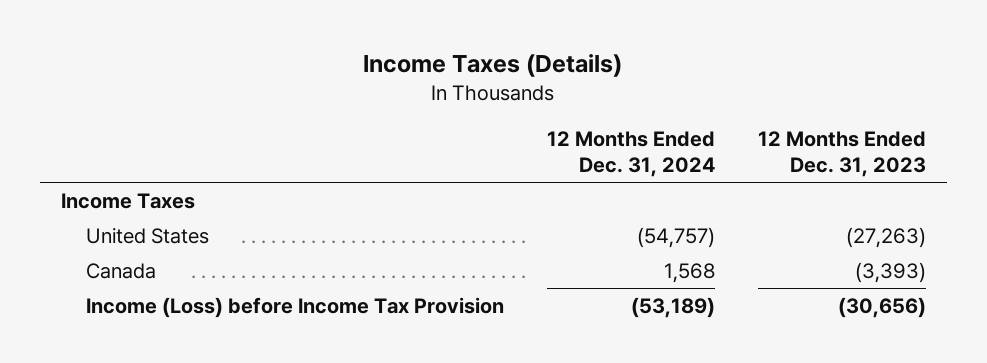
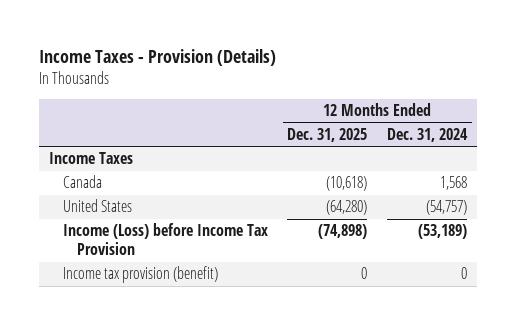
- Income Taxes (Details)
+ Income Taxes - Provision (Details)
- | 12 Months Ended Dec. 31, 2024 | 12 Months Ended Dec. 31, 2023
+ | 12 Months Ended Dec. 31, 2025 | 12 Months Ended Dec. 31, 2024
moved down: United States | (64,280) | (54,757)
+ Income tax provision (benefit) | 0 | 0

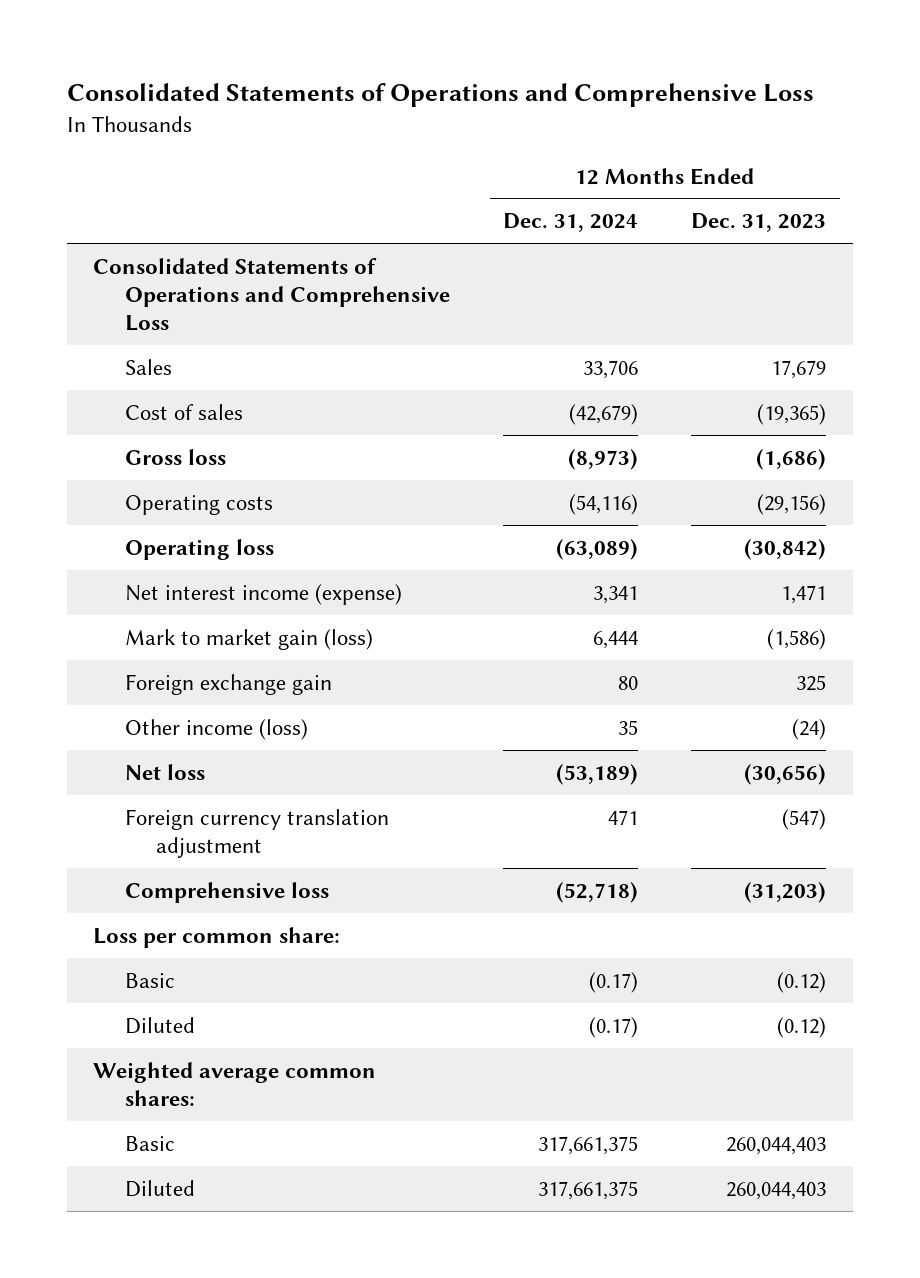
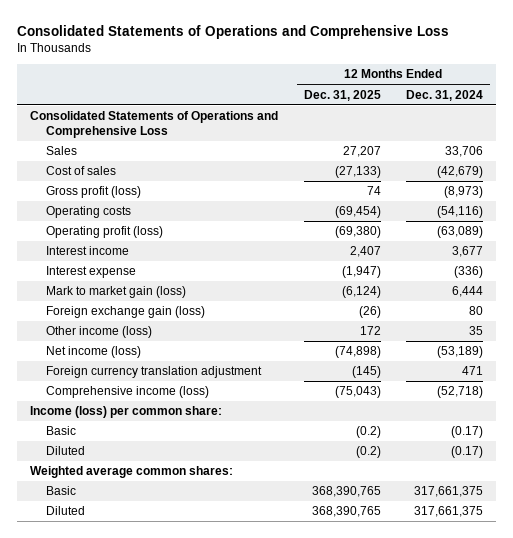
- | 12 Months Ended Dec. 31, 2024 | 12 Months Ended Dec. 31, 2023
+ | 12 Months Ended Dec. 31, 2025 | 12 Months Ended Dec. 31, 2024
- Gross loss | (8,973) | (1,686)
+ Gross profit (loss) | 74 | (8,973)
- Operating loss | (63,089) | (30,842)
- Net interest income (expense) | 3,341 | 1,471
+ Operating profit (loss) | (69,380) | (63,089)
+ Interest income | 2,407 | 3,677
+ Interest expense | (1,947) | (336)
- Foreign exchange gain | 80 | 325
+ Foreign exchange gain (loss) | (26) | 80
- Net loss | (53,189) | (30,656)
+ Net income (loss) | (74,898) | (53,189)
- Comprehensive loss | (52,718) | (31,203)
- Loss per common share:
+ Comprehensive income (loss) | (75,043) | (52,718)
+ Income (loss) per common share:

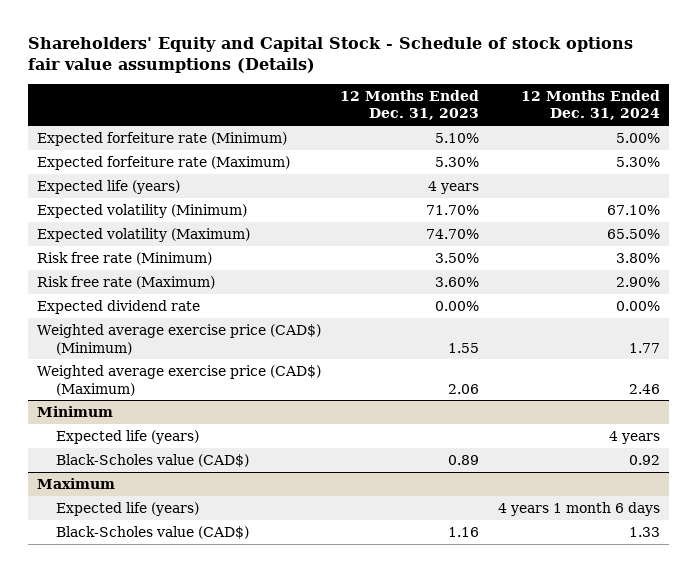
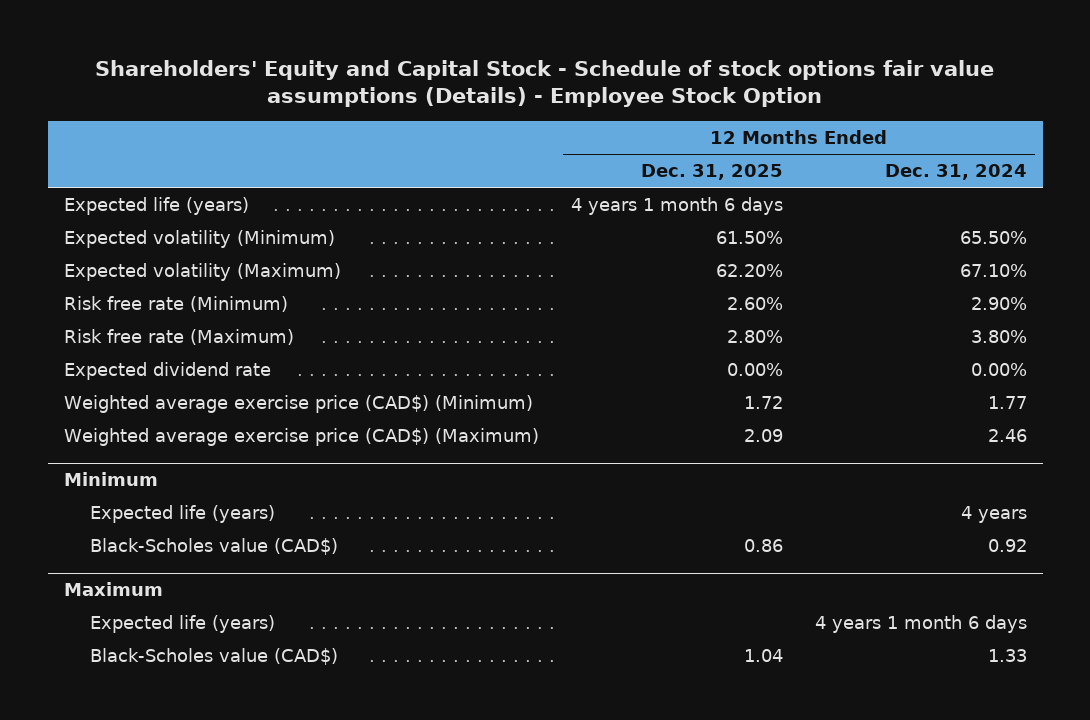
- Shareholders' Equity and Capital Stock - Schedule of stock options fair value assumptions (Details)
+ Shareholders' Equity and Capital Stock - Schedule of stock options fair value assumptions (Details) - Employee Stock Option
- | 12 Months Ended Dec. 31, 2023 | 12 Months Ended Dec. 31, 2024
+ | 12 Months Ended Dec. 31, 2025 | 12 Months Ended Dec. 31, 2024
- Expected forfeiture rate (Minimum) | 5.10% | 5.00%
- Expected forfeiture rate (Maximum) | 5.30% | 5.30%
- Expected volatility (Minimum) | 71.70% | 67.10%
- Expected volatility (Maximum) | 74.70% | 65.50%
- Risk free rate (Minimum) | 3.50% | 3.80%
- Risk free rate (Maximum) | 3.60% | 2.90%
+ Expected volatility (Minimum) | 61.50% | 65.50%
+ Expected volatility (Maximum) | 62.20% | 67.10%
+ Risk free rate (Minimum) | 2.60% | 2.90%
+ Risk free rate (Maximum) | 2.80% | 3.80%

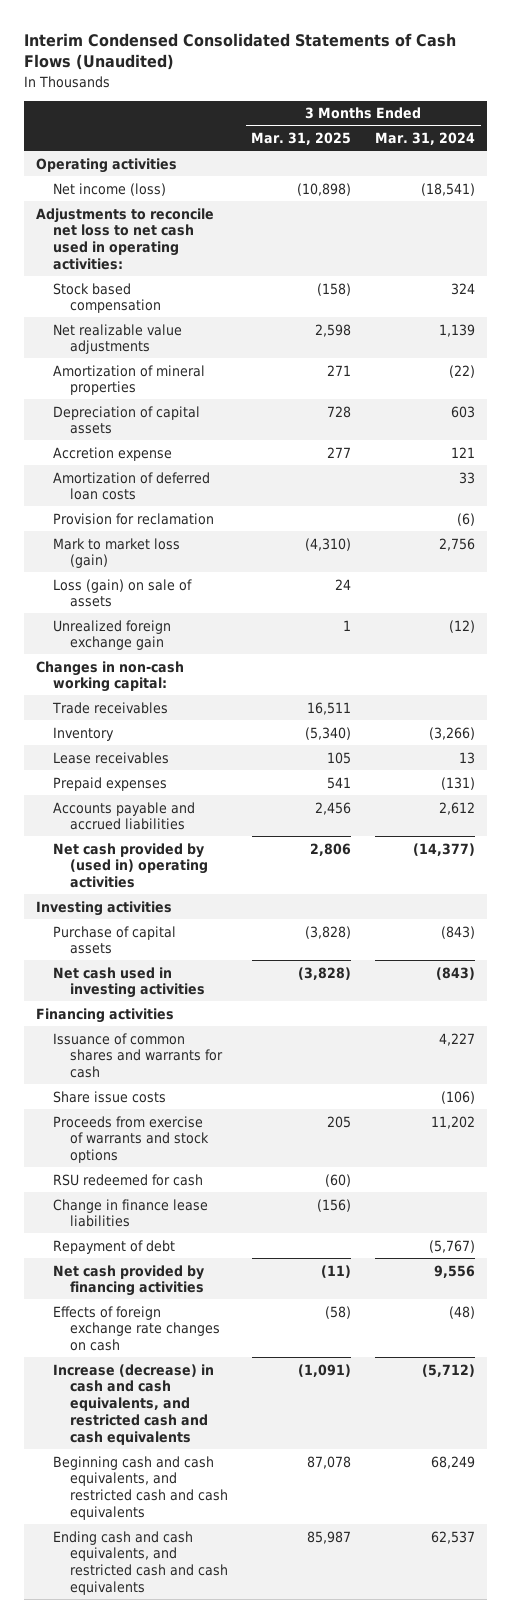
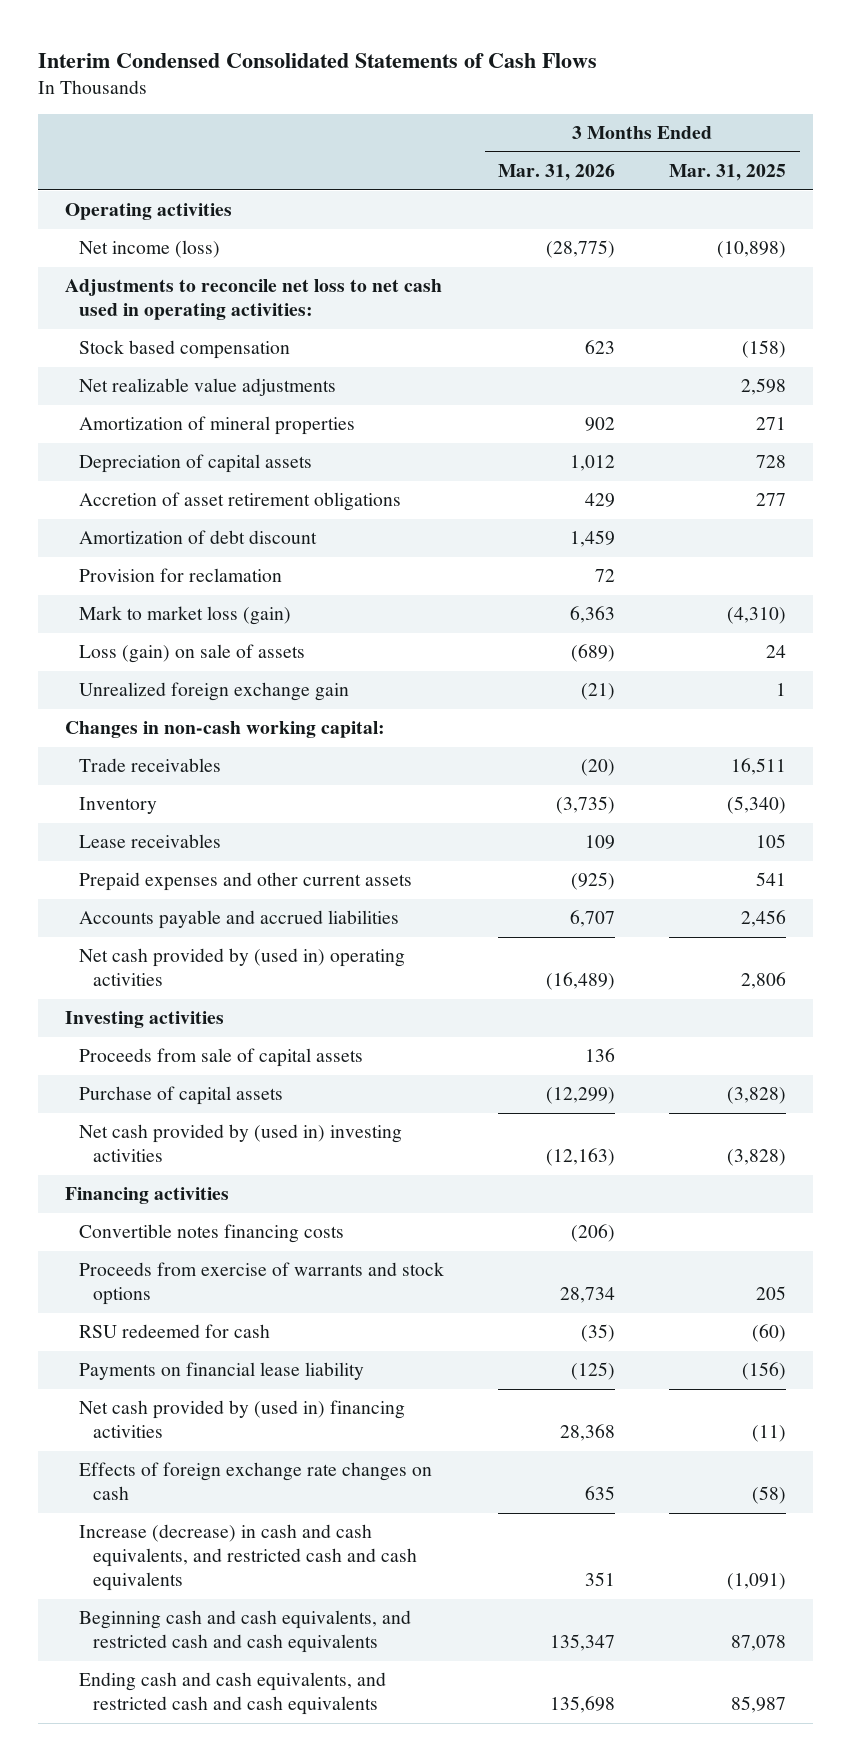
- Interim Condensed Consolidated Statements of Cash Flows (Unaudited)
+ Interim Condensed Consolidated Statements of Cash Flows
- | 3 Months Ended Mar. 31, 2025 | 3 Months Ended Mar. 31, 2024
+ | 3 Months Ended Mar. 31, 2026 | 3 Months Ended Mar. 31, 2025
- Accretion expense | 277 | 121
- Amortization of deferred loan costs | | 33
+ Accretion of asset retirement obligations | 429 | 277
+ Amortization of debt discount | 1,459 |
- Prepaid expenses | 541 | (131)
+ Prepaid expenses and other current assets | (925) | 541
+ Proceeds from sale of capital assets | 136 |
- Net cash used in investing activities | (3,828) | (843)
+ Net cash provided by (used in) investing activities | (12,163) | (3,828)
- Issuance of common shares and warrants for cash | | 4,227
- Share issue costs | | (106)
+ Convertible notes financing costs | (206) |
- Change in finance lease liabilities | (156) |
- Repayment of debt | | (5,767)
- Net cash provided by financing activities | (11) | 9,556
+ Payments on financial lease liability | (125) | (156)
+ Net cash provided by (used in) financing activities | 28,368 | (11)

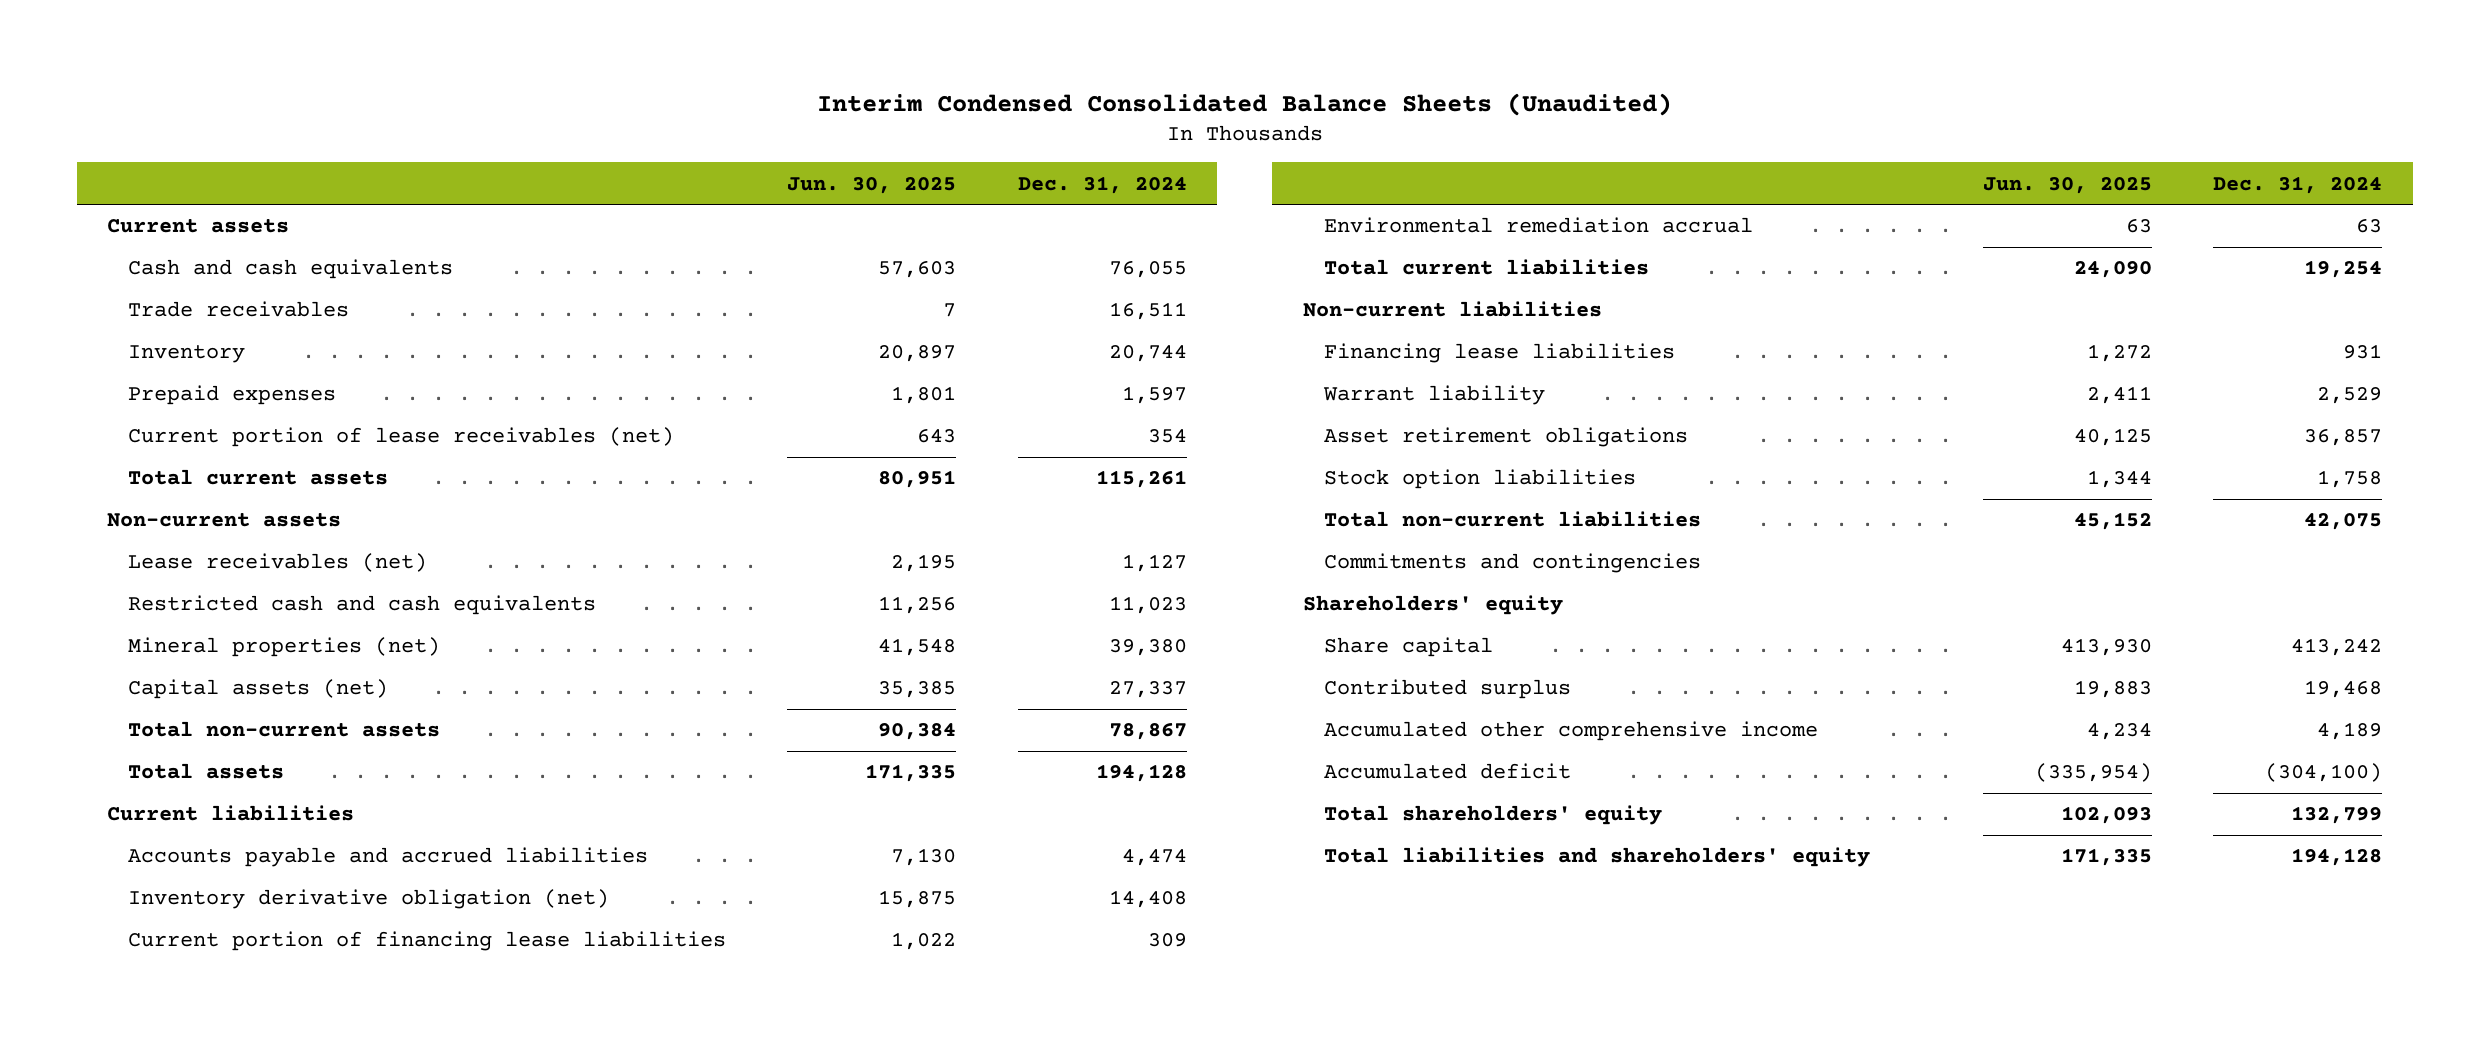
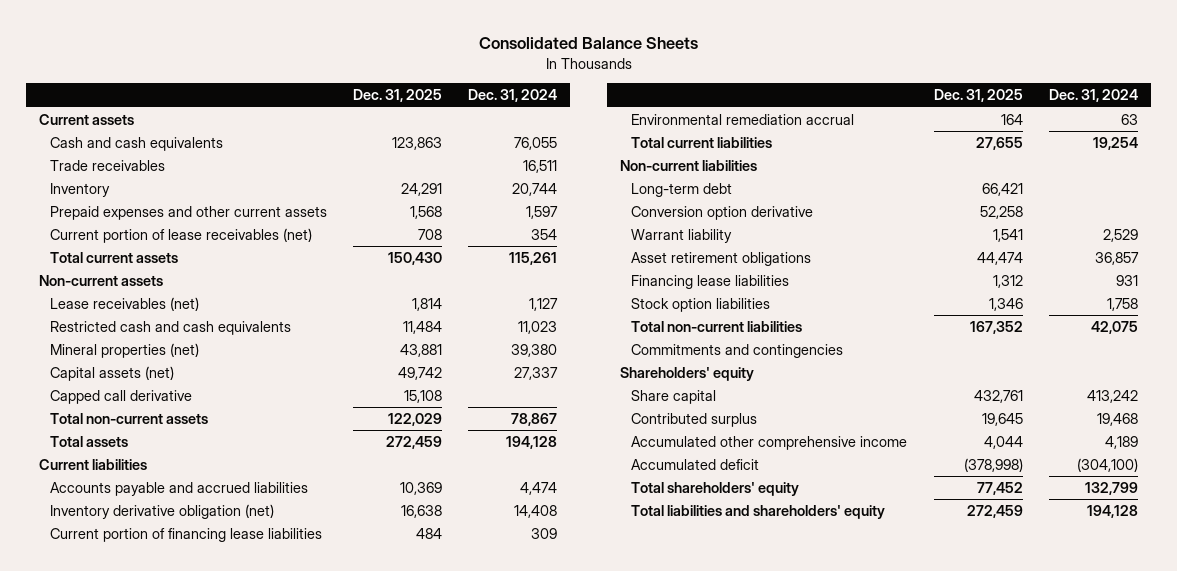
- Interim Condensed Consolidated Balance Sheets (Unaudited)
+ Consolidated Balance Sheets
- | Jun. 30, 2025 | Dec. 31, 2024
+ | Dec. 31, 2025 | Dec. 31, 2024
- Prepaid expenses | 1,801 | 1,597
+ Prepaid expenses and other current assets | 1,568 | 1,597
+ Capped call derivative | 15,108 |
+ Long-term debt | 66,421 |
+ Conversion option derivative | 52,258 |
moved down: Financing lease liabilities | 1,312 | 931

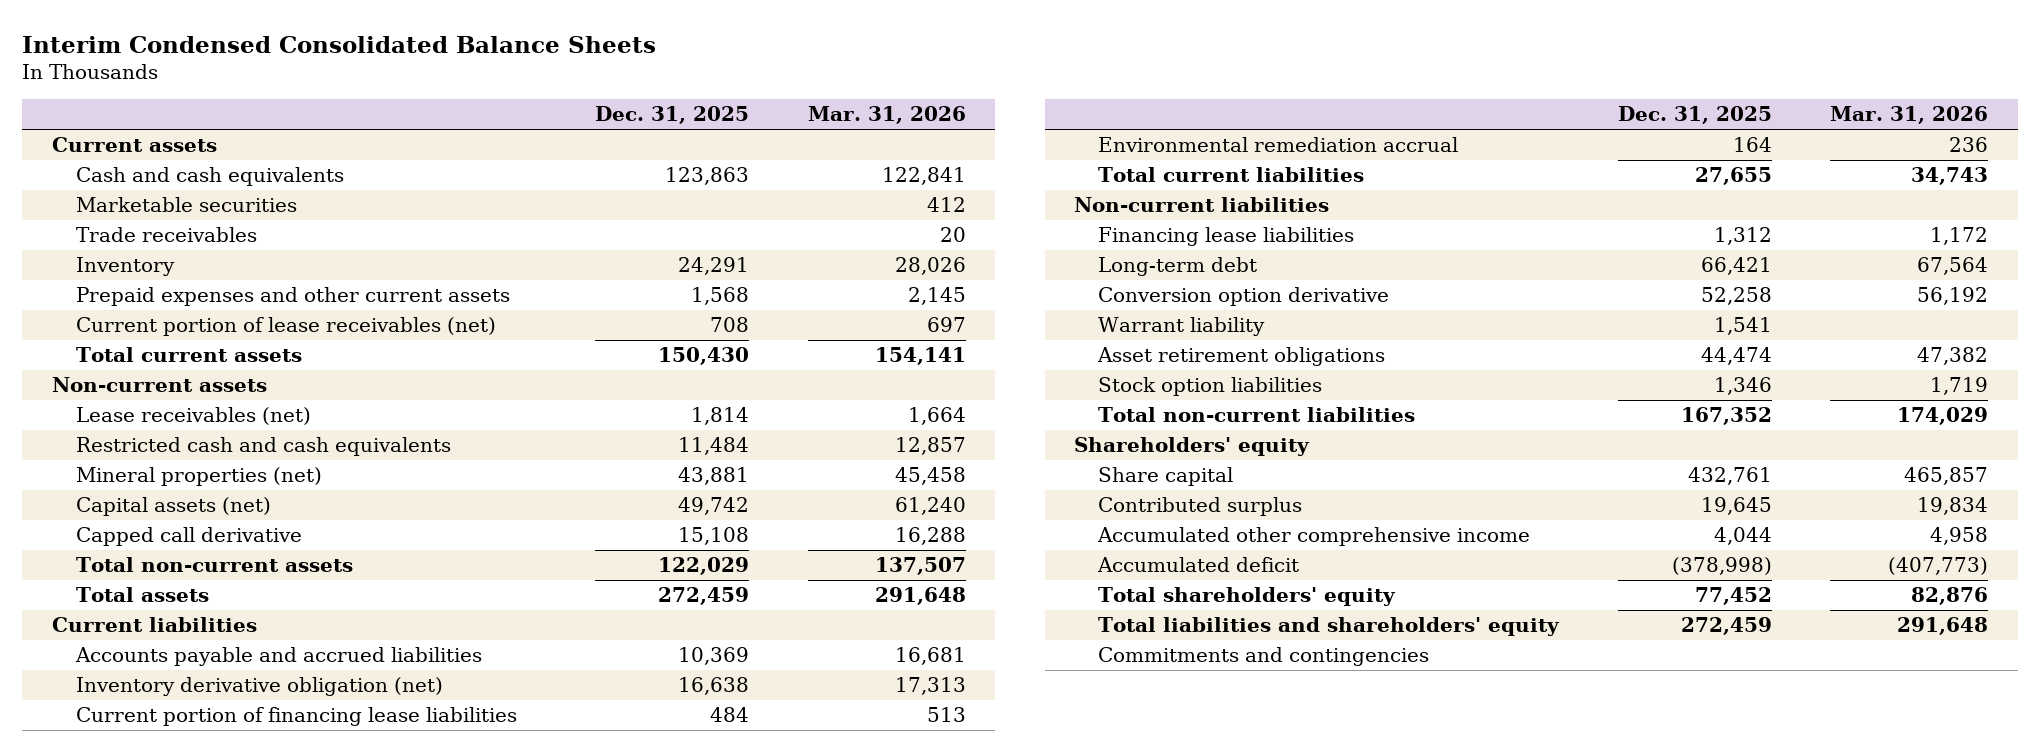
- Consolidated Balance Sheets
+ Interim Condensed Consolidated Balance Sheets
- | Dec. 31, 2025 | Dec. 31, 2024
+ | Dec. 31, 2025 | Mar. 31, 2026
+ Marketable securities | | 412
moved up: Financing lease liabilities | 1,312 | 1,172
moved down: Commitments and contingencies

